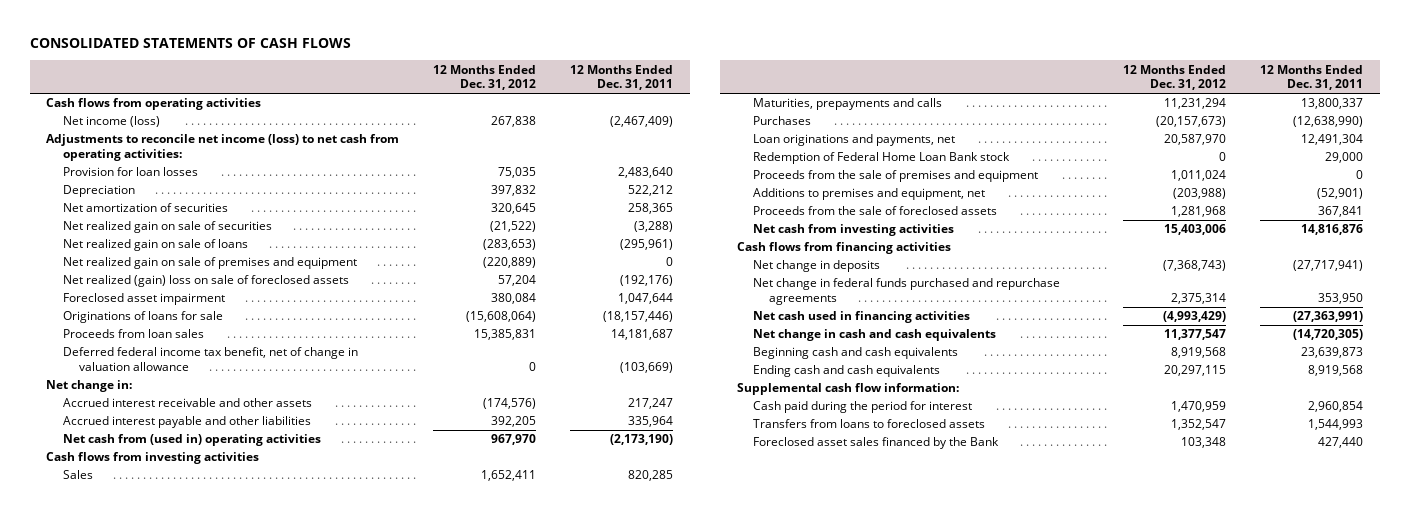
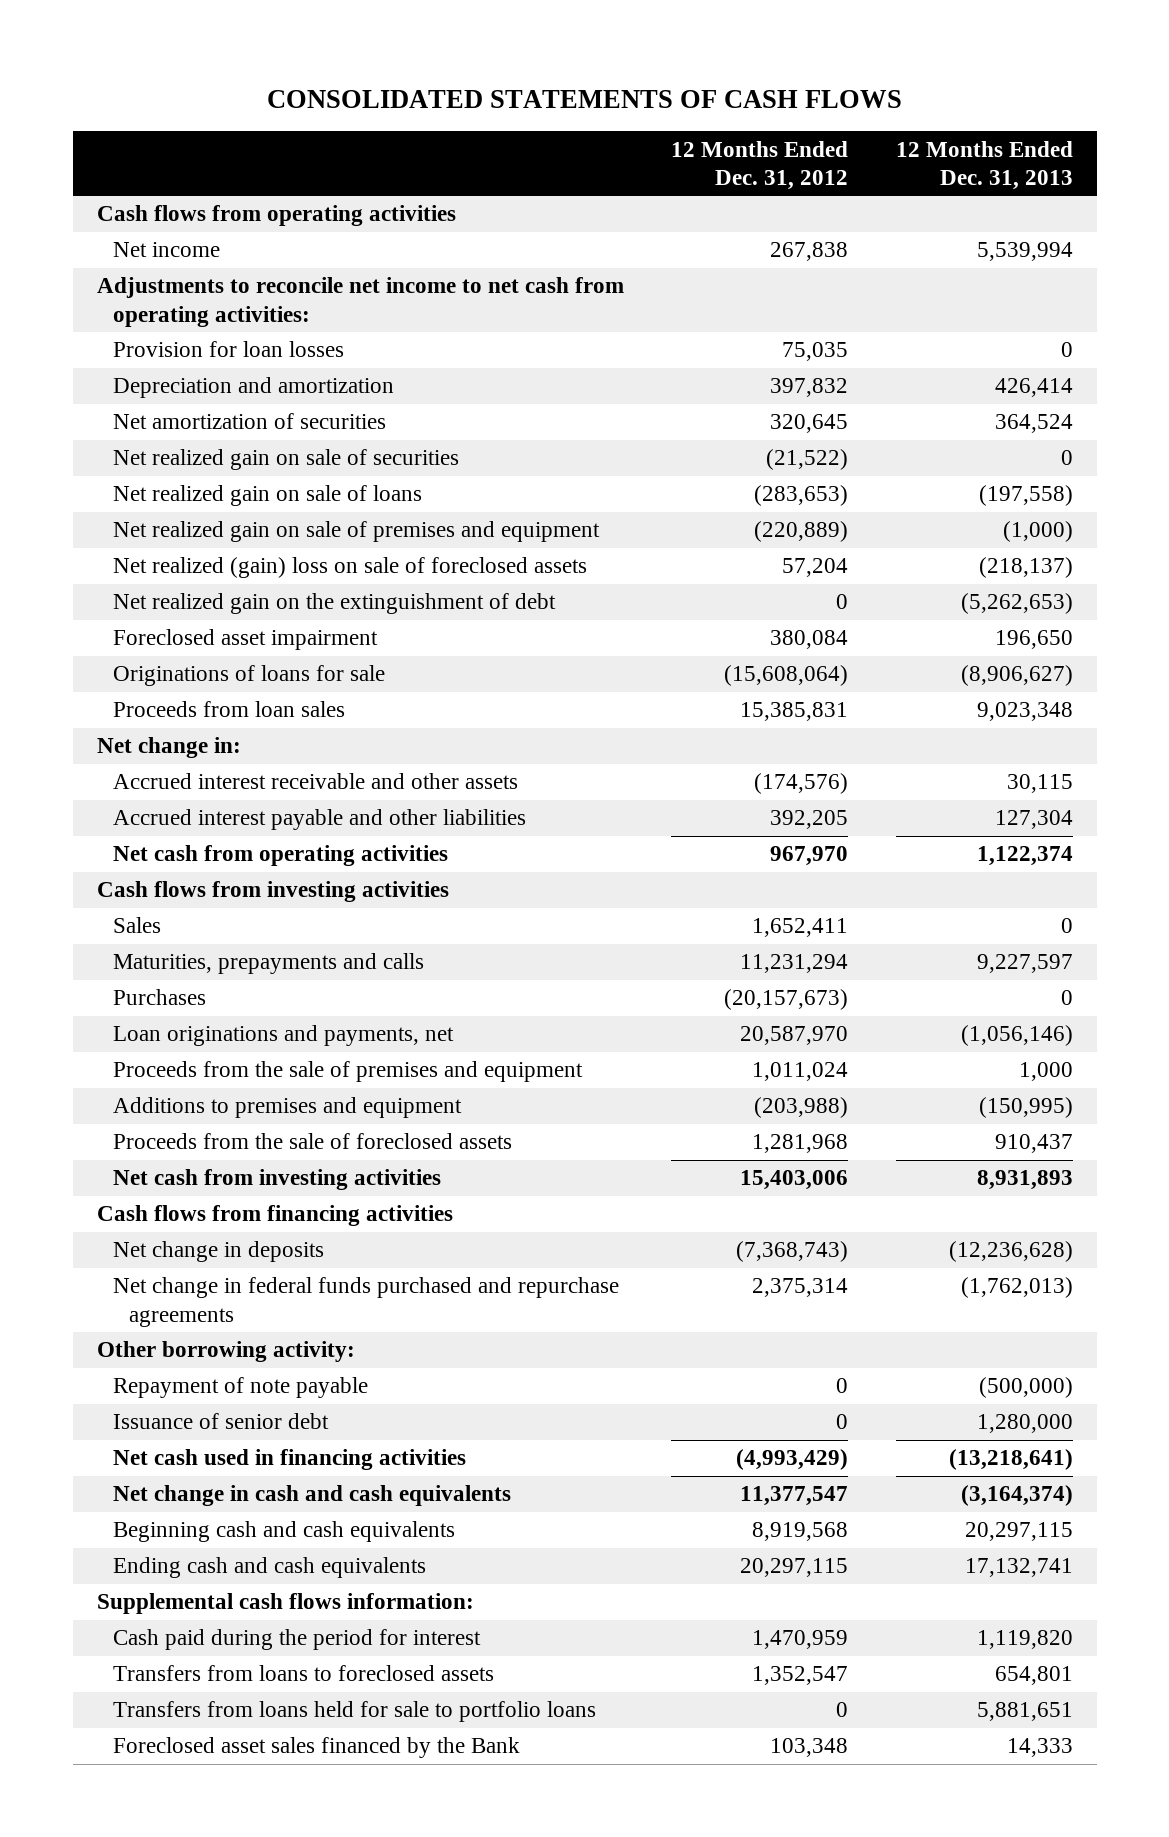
- | 12 Months Ended Dec. 31, 2012 | 12 Months Ended Dec. 31, 2011
+ | 12 Months Ended Dec. 31, 2012 | 12 Months Ended Dec. 31, 2013
- Net income (loss) | 267,838 | (2,467,409)
- Adjustments to reconcile net income (loss) to net cash from operating activities:
+ Net income | 267,838 | 5,539,994
+ Adjustments to reconcile net income to net cash from operating activities:
- Depreciation | 397,832 | 522,212
+ Depreciation and amortization | 397,832 | 426,414
+ Net realized gain on the extinguishment of debt | 0 | (5,262,653)
- Deferred federal income tax benefit, net of change in valuation allowance | 0 | (103,669)
- Net cash from (used in) operating activities | 967,970 | (2,173,190)
+ Net cash from operating activities | 967,970 | 1,122,374
- Redemption of Federal Home Loan Bank stock | 0 | 29,000
- Additions to premises and equipment, net | (203,988) | (52,901)
+ Additions to premises and equipment | (203,988) | (150,995)
+ Other borrowing activity:
+ Repayment of note payable | 0 | (500,000)
+ Issuance of senior debt | 0 | 1,280,000
- Supplemental cash flow information:
+ Supplemental cash flows information:
+ Transfers from loans held for sale to portfolio loans | 0 | 5,881,651

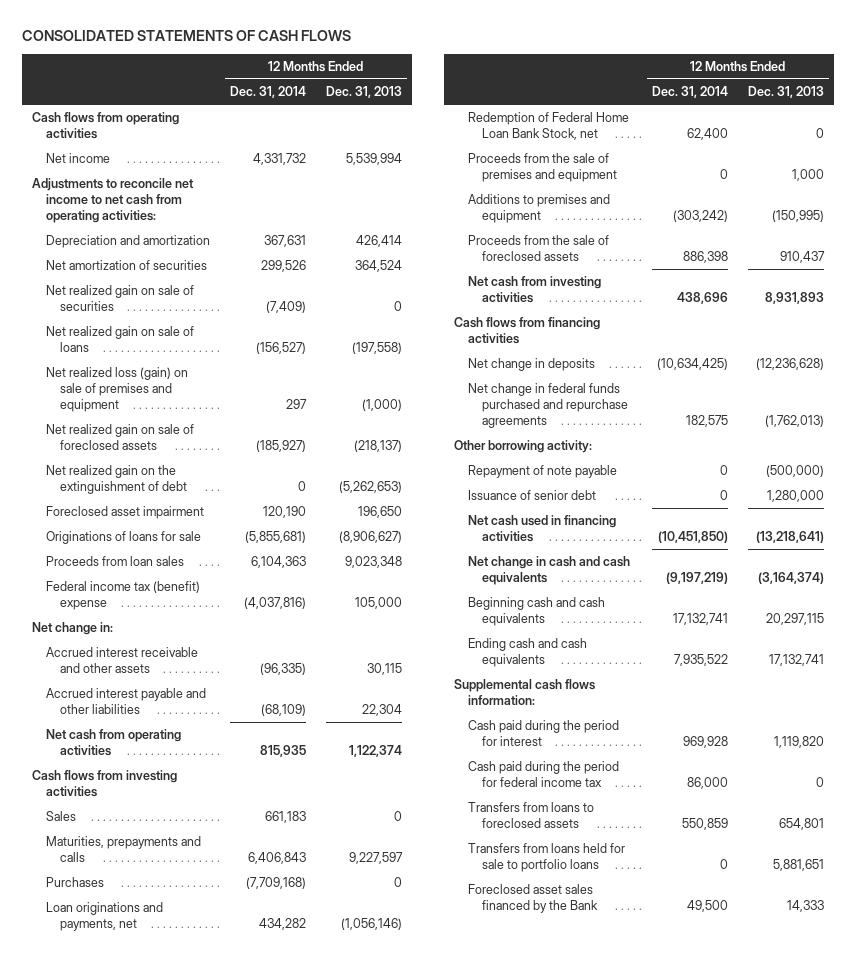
- | 12 Months Ended Dec. 31, 2012 | 12 Months Ended Dec. 31, 2013
+ | 12 Months Ended Dec. 31, 2014 | 12 Months Ended Dec. 31, 2013
- Provision for loan losses | 75,035 | 0
- Net realized gain on sale of premises and equipment | (220,889) | (1,000)
- Net realized (gain) loss on sale of foreclosed assets | 57,204 | (218,137)
+ Net realized loss (gain) on sale of premises and equipment | 297 | (1,000)
+ Net realized gain on sale of foreclosed assets | (185,927) | (218,137)
+ Federal income tax (benefit) expense | (4,037,816) | 105,000
- Accrued interest payable and other liabilities | 392,205 | 127,304
+ Accrued interest payable and other liabilities | (68,109) | 22,304
+ Redemption of Federal Home Loan Bank Stock, net | 62,400 | 0
+ Cash paid during the period for federal income tax | 86,000 | 0

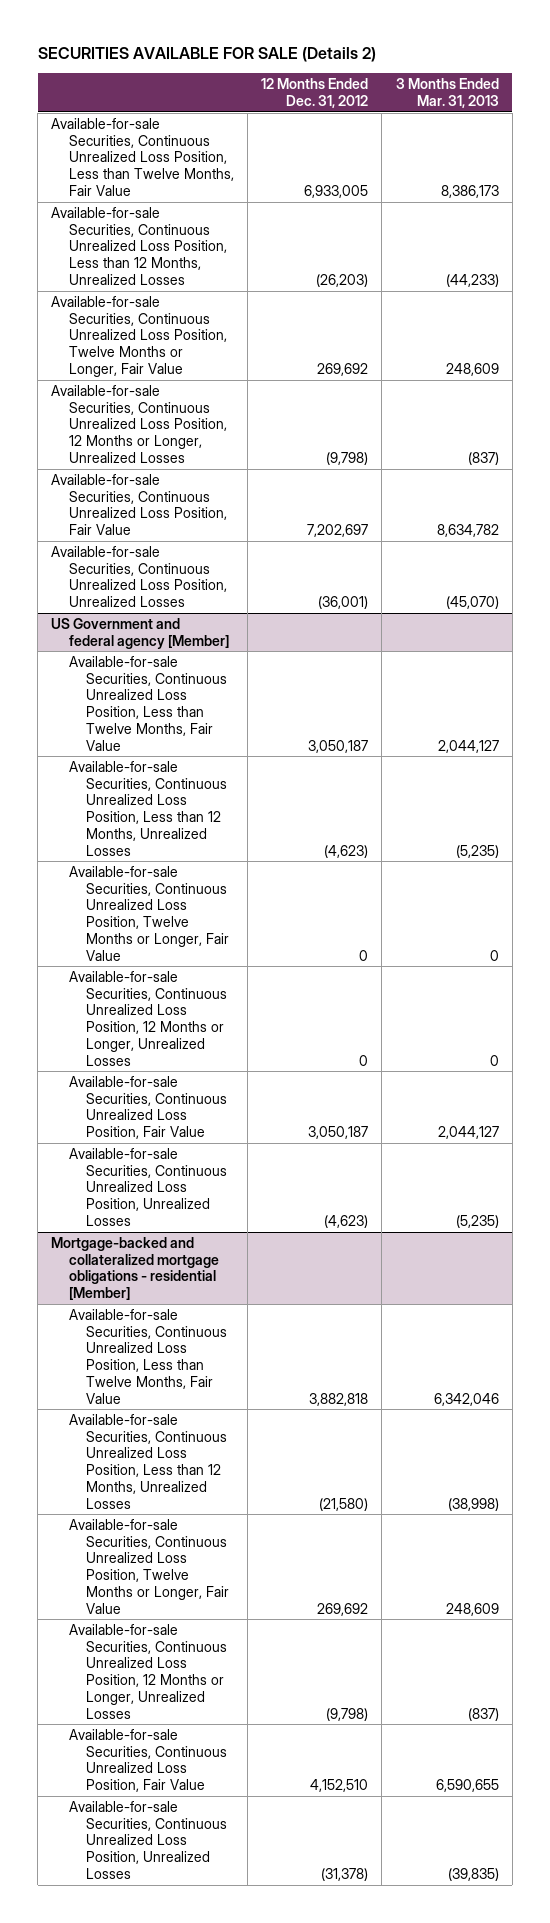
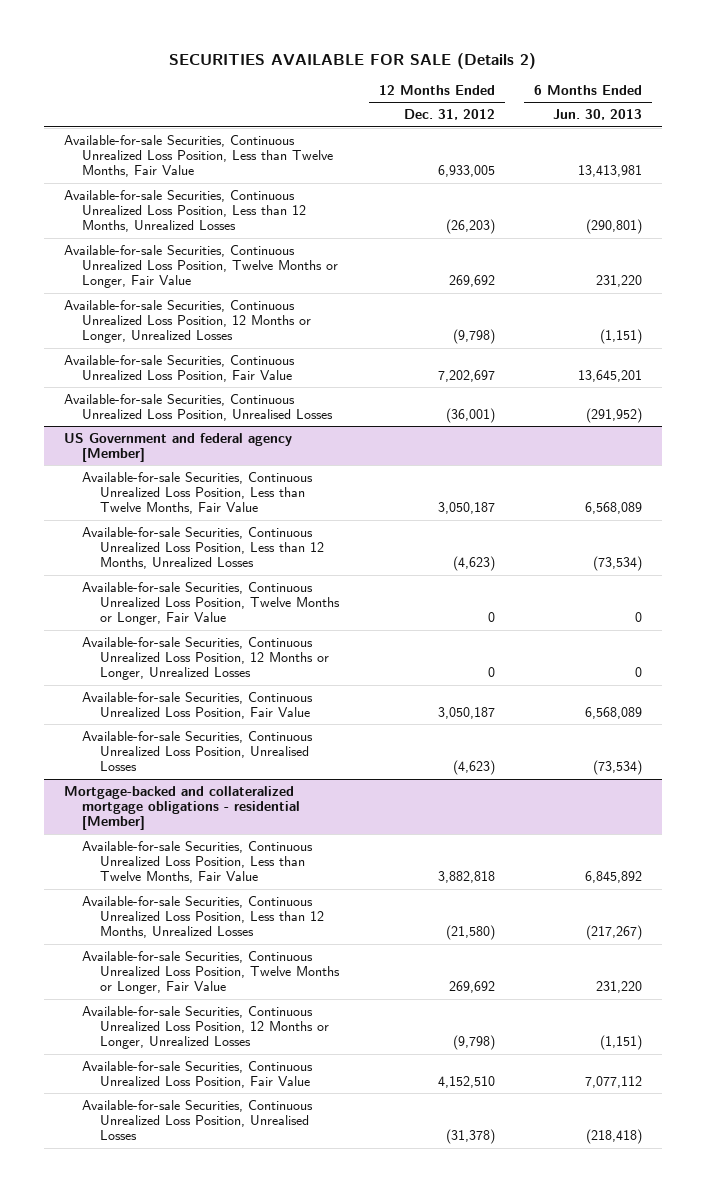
- | 12 Months Ended Dec. 31, 2012 | 3 Months Ended Mar. 31, 2013
+ | 12 Months Ended Dec. 31, 2012 | 6 Months Ended Jun. 30, 2013
- Available-for-sale Securities, Continuous Unrealized Loss Position, Unrealized Losses | (36,001) | (45,070)
+ Available-for-sale Securities, Continuous Unrealized Loss Position, Unrealised Losses | (36,001) | (291,952)
@ US Government and federal agency [Member]
- Available-for-sale Securities, Continuous Unrealized Loss Position, Unrealized Losses | (4,623) | (5,235)
+ Available-for-sale Securities, Continuous Unrealized Loss Position, Unrealised Losses | (4,623) | (73,534)
@ Mortgage-backed and collateralized mortgage obligations - residential [Member]
- Available-for-sale Securities, Continuous Unrealized Loss Position, Unrealized Losses | (31,378) | (39,835)
+ Available-for-sale Securities, Continuous Unrealized Loss Position, Unrealised Losses | (31,378) | (218,418)

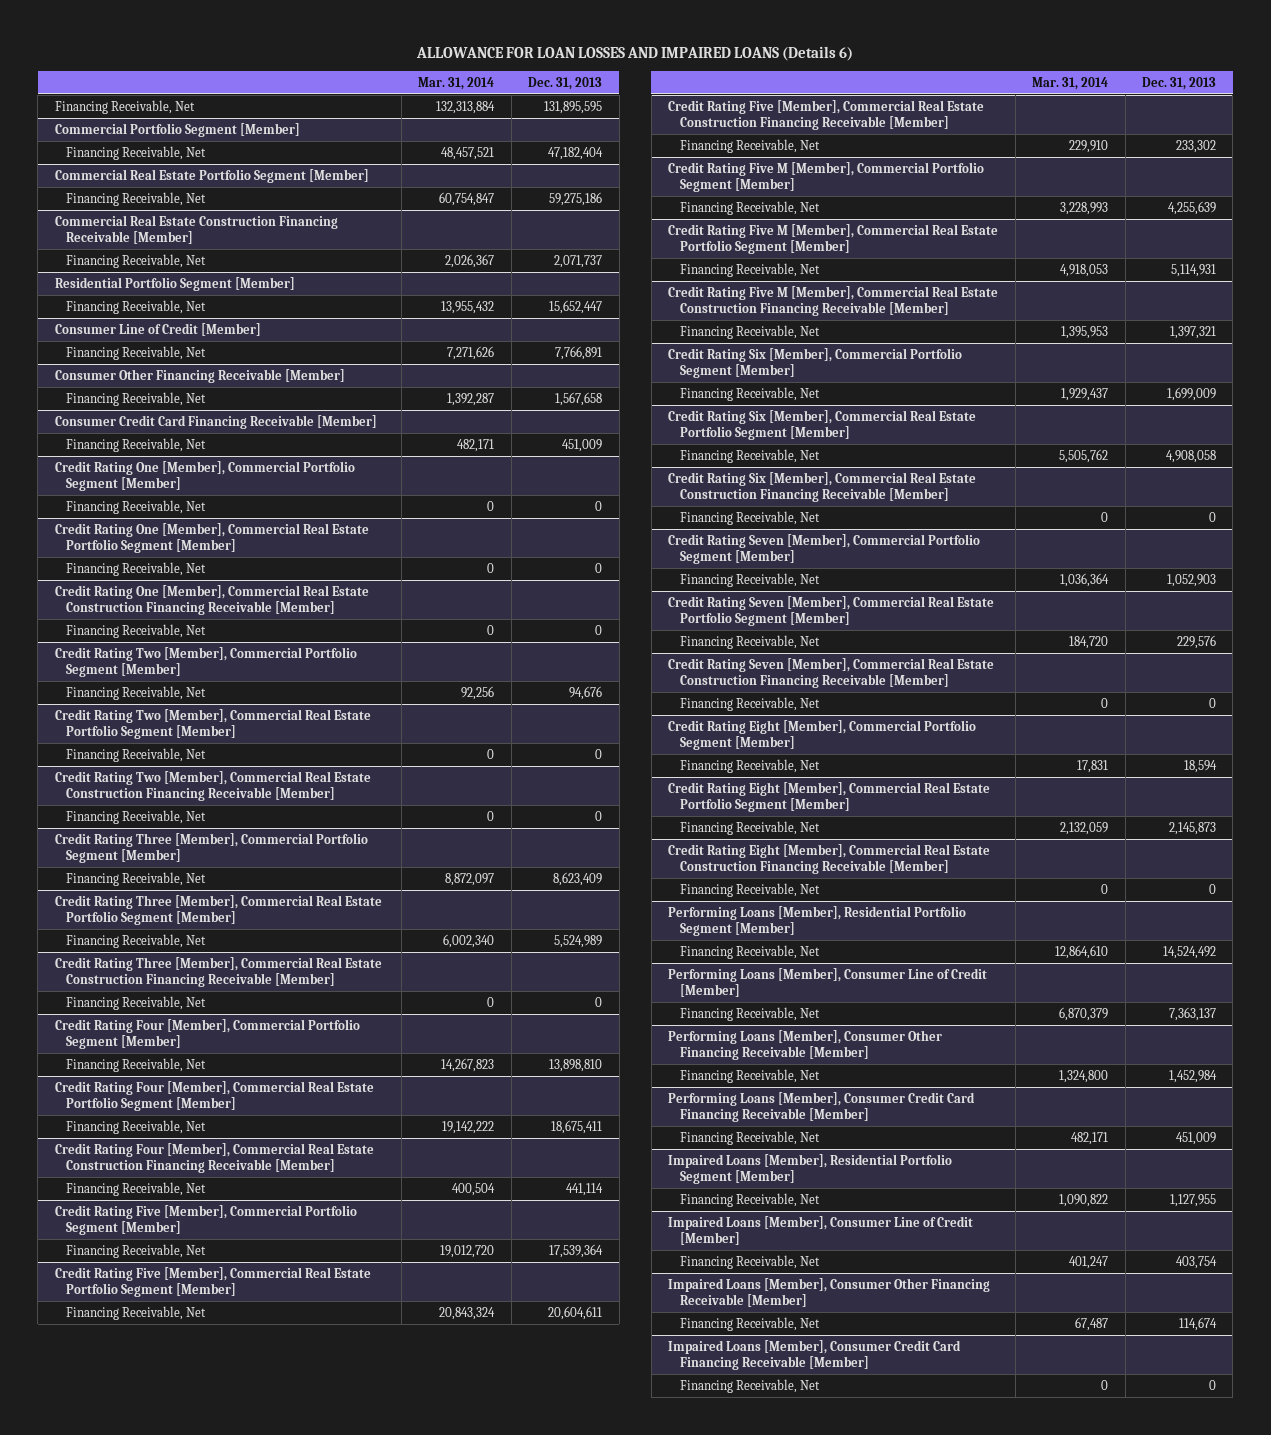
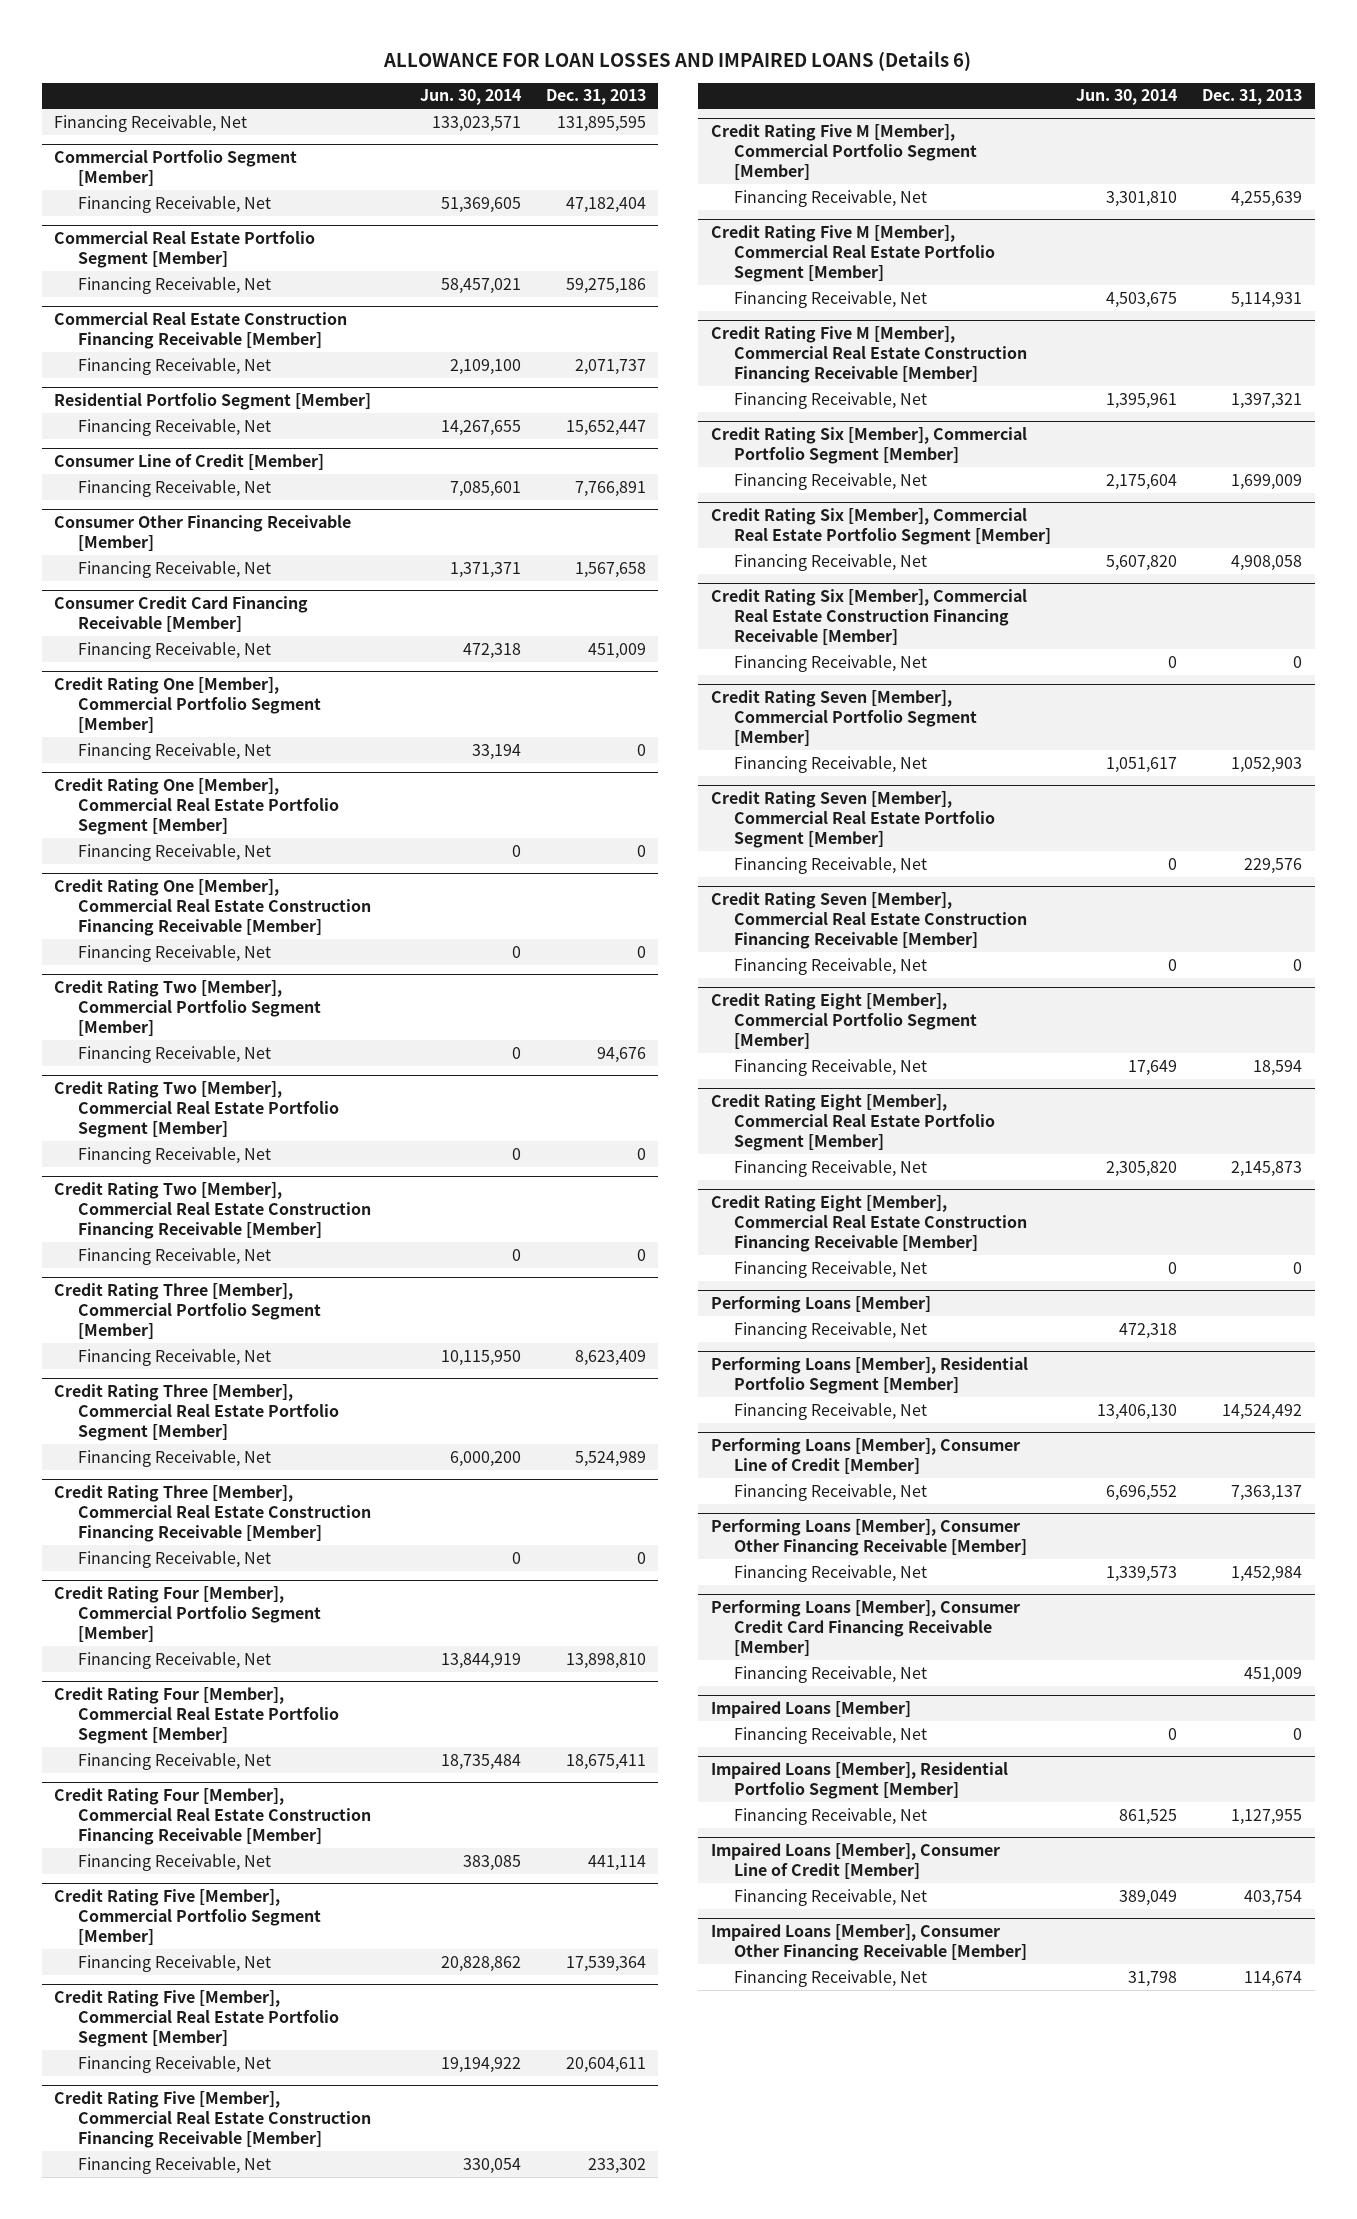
- | Mar. 31, 2014 | Dec. 31, 2013
+ | Jun. 30, 2014 | Dec. 31, 2013
+ Performing Loans [Member]
+ Financing Receivable, Net | 472,318 |
+ Impaired Loans [Member]
+ Financing Receivable, Net | 0 | 0
- Impaired Loans [Member], Consumer Credit Card Financing Receivable [Member]
- Financing Receivable, Net | 0 | 0

